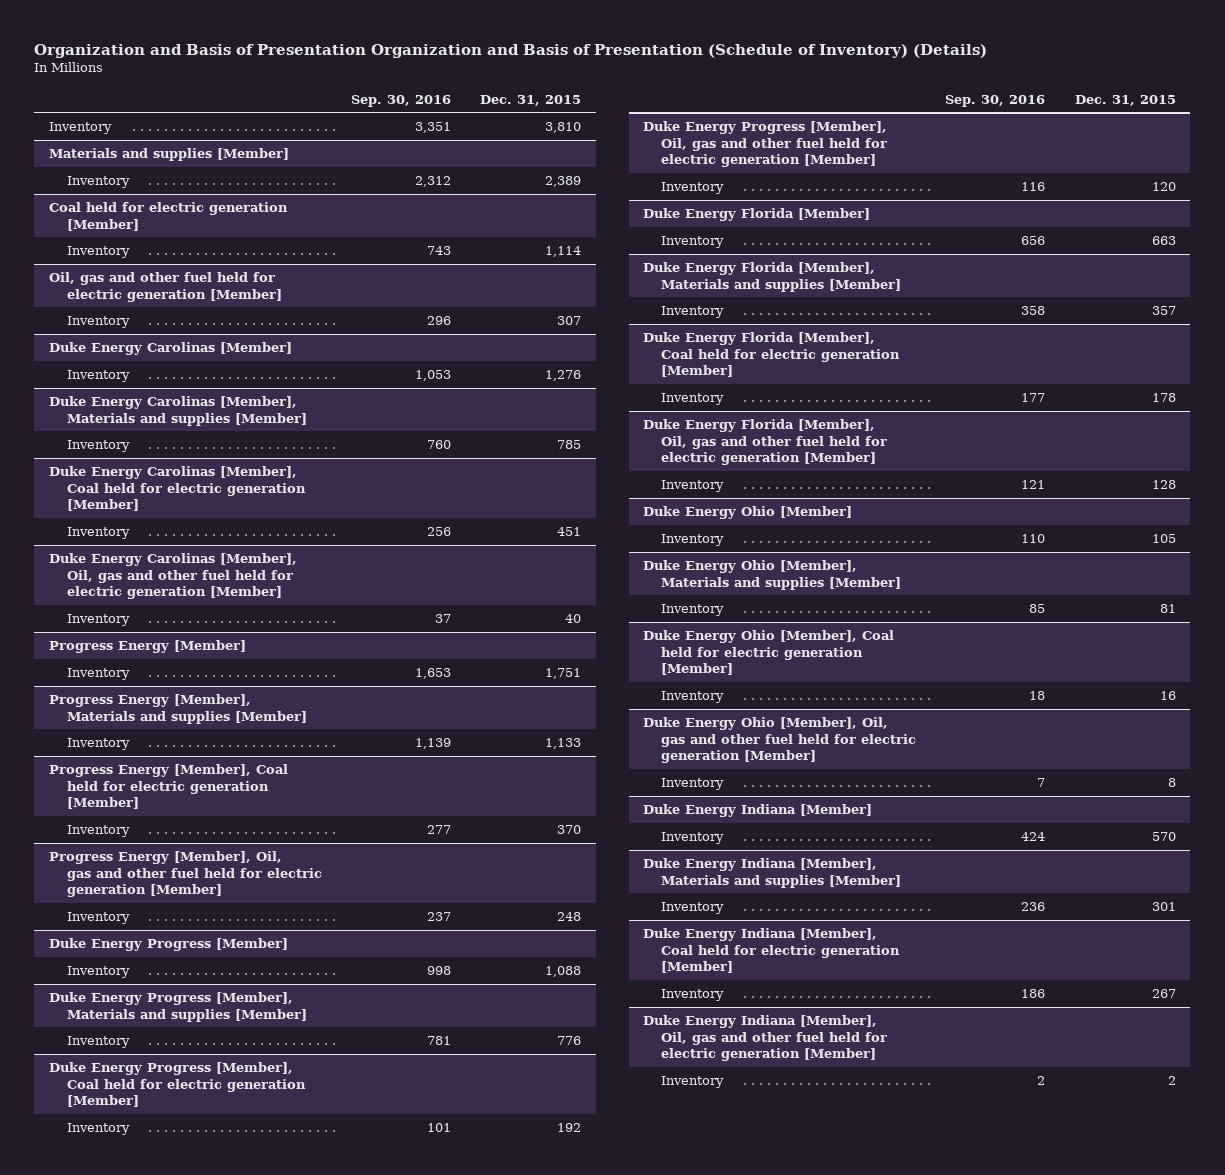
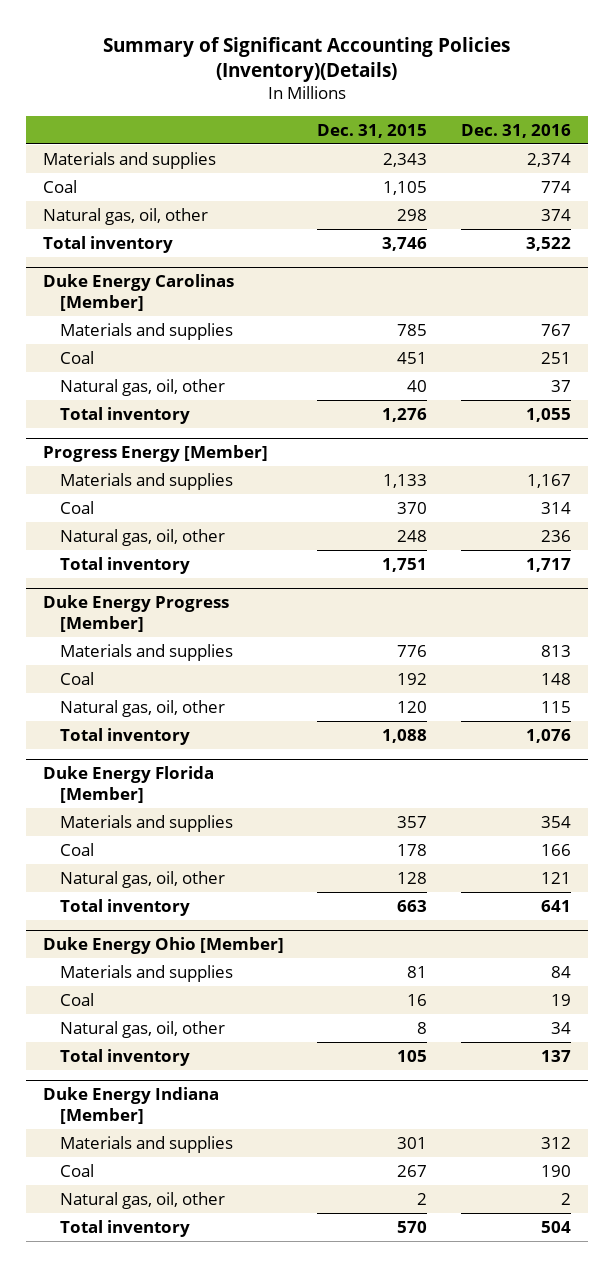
- Organization and Basis of Presentation Organization and Basis of Presentation (Schedule of Inventory) (Details)
+ Summary of Significant Accounting Policies (Inventory)(Details)
- | Sep. 30, 2016 | Dec. 31, 2015
+ | Dec. 31, 2015 | Dec. 31, 2016
- Inventory | 3,351 | 3,810
- Materials and supplies [Member]
- Inventory | 2,312 | 2,389
- Coal held for electric generation [Member]
- Inventory | 743 | 1,114
- Oil, gas and other fuel held for electric generation [Member]
- Inventory | 296 | 307
+ Materials and supplies | 2,343 | 2,374
+ Coal | 1,105 | 774
+ Natural gas, oil, other | 298 | 374
+ Total inventory | 3,746 | 3,522
@ Duke Energy Carolinas [Member]
- Inventory | 1,053 | 1,276
- Duke Energy Carolinas [Member], Materials and supplies [Member]
- Inventory | 760 | 785
- Duke Energy Carolinas [Member], Coal held for electric generation [Member]
- Inventory | 256 | 451
- Duke Energy Carolinas [Member], Oil, gas and other fuel held for electric generation [Member]
- Inventory | 37 | 40
@ Duke Energy Carolinas [Member]
+ Materials and supplies | 785 | 767
+ Coal | 451 | 251
+ Natural gas, oil, other | 40 | 37
+ Total inventory | 1,276 | 1,055
@ Progress Energy [Member]
- Inventory | 1,653 | 1,751
- Progress Energy [Member], Materials and supplies [Member]
- Inventory | 1,139 | 1,133
- Progress Energy [Member], Coal held for electric generation [Member]
- Inventory | 277 | 370
- Progress Energy [Member], Oil, gas and other fuel held for electric generation [Member]
- Inventory | 237 | 248
@ Progress Energy [Member]
+ Materials and supplies | 1,133 | 1,167
+ Coal | 370 | 314
+ Natural gas, oil, other | 248 | 236
+ Total inventory | 1,751 | 1,717
@ Duke Energy Progress [Member]
- Inventory | 998 | 1,088
- Duke Energy Progress [Member], Materials and supplies [Member]
- Inventory | 781 | 776
- Duke Energy Progress [Member], Coal held for electric generation [Member]
- Inventory | 101 | 192
- Duke Energy Progress [Member], Oil, gas and other fuel held for electric generation [Member]
- Inventory | 116 | 120
@ Duke Energy Progress [Member]
+ Materials and supplies | 776 | 813
+ Coal | 192 | 148
+ Natural gas, oil, other | 120 | 115
+ Total inventory | 1,088 | 1,076
@ Duke Energy Florida [Member]
- Inventory | 656 | 663
- Duke Energy Florida [Member], Materials and supplies [Member]
- Inventory | 358 | 357
- Duke Energy Florida [Member], Coal held for electric generation [Member]
- Inventory | 177 | 178
- Duke Energy Florida [Member], Oil, gas and other fuel held for electric generation [Member]
- Inventory | 121 | 128
@ Duke Energy Florida [Member]
+ Materials and supplies | 357 | 354
+ Coal | 178 | 166
+ Natural gas, oil, other | 128 | 121
+ Total inventory | 663 | 641
@ Duke Energy Ohio [Member]
- Inventory | 110 | 105
- Duke Energy Ohio [Member], Materials and supplies [Member]
- Inventory | 85 | 81
- Duke Energy Ohio [Member], Coal held for electric generation [Member]
- Inventory | 18 | 16
- Duke Energy Ohio [Member], Oil, gas and other fuel held for electric generation [Member]
- Inventory | 7 | 8
@ Duke Energy Ohio [Member]
+ Materials and supplies | 81 | 84
+ Coal | 16 | 19
+ Natural gas, oil, other | 8 | 34
+ Total inventory | 105 | 137
@ Duke Energy Indiana [Member]
- Inventory | 424 | 570
- Duke Energy Indiana [Member], Materials and supplies [Member]
- Inventory | 236 | 301
- Duke Energy Indiana [Member], Coal held for electric generation [Member]
- Inventory | 186 | 267
- Duke Energy Indiana [Member], Oil, gas and other fuel held for electric generation [Member]
- Inventory | 2 | 2
@ Duke Energy Indiana [Member]
+ Materials and supplies | 301 | 312
+ Coal | 267 | 190
+ Natural gas, oil, other | 2 | 2
+ Total inventory | 570 | 504

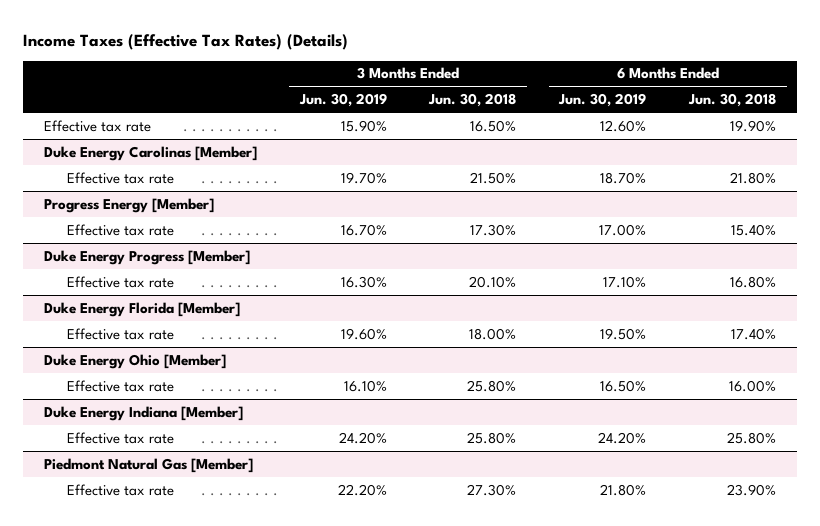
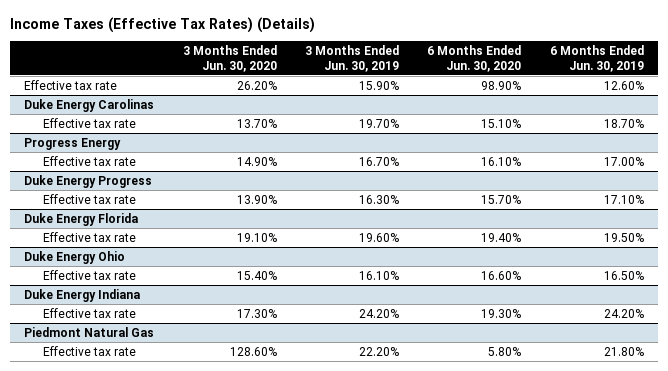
- | 3 Months Ended Jun. 30, 2019 | 3 Months Ended Jun. 30, 2018 | 6 Months Ended Jun. 30, 2019 | 6 Months Ended Jun. 30, 2018
+ | 3 Months Ended Jun. 30, 2020 | 3 Months Ended Jun. 30, 2019 | 6 Months Ended Jun. 30, 2020 | 6 Months Ended Jun. 30, 2019
- Duke Energy Carolinas [Member]
+ Duke Energy Carolinas
- Progress Energy [Member]
+ Progress Energy
- Duke Energy Progress [Member]
+ Duke Energy Progress
- Duke Energy Florida [Member]
+ Duke Energy Florida
- Duke Energy Ohio [Member]
+ Duke Energy Ohio
- Duke Energy Indiana [Member]
+ Duke Energy Indiana
- Piedmont Natural Gas [Member]
+ Piedmont Natural Gas

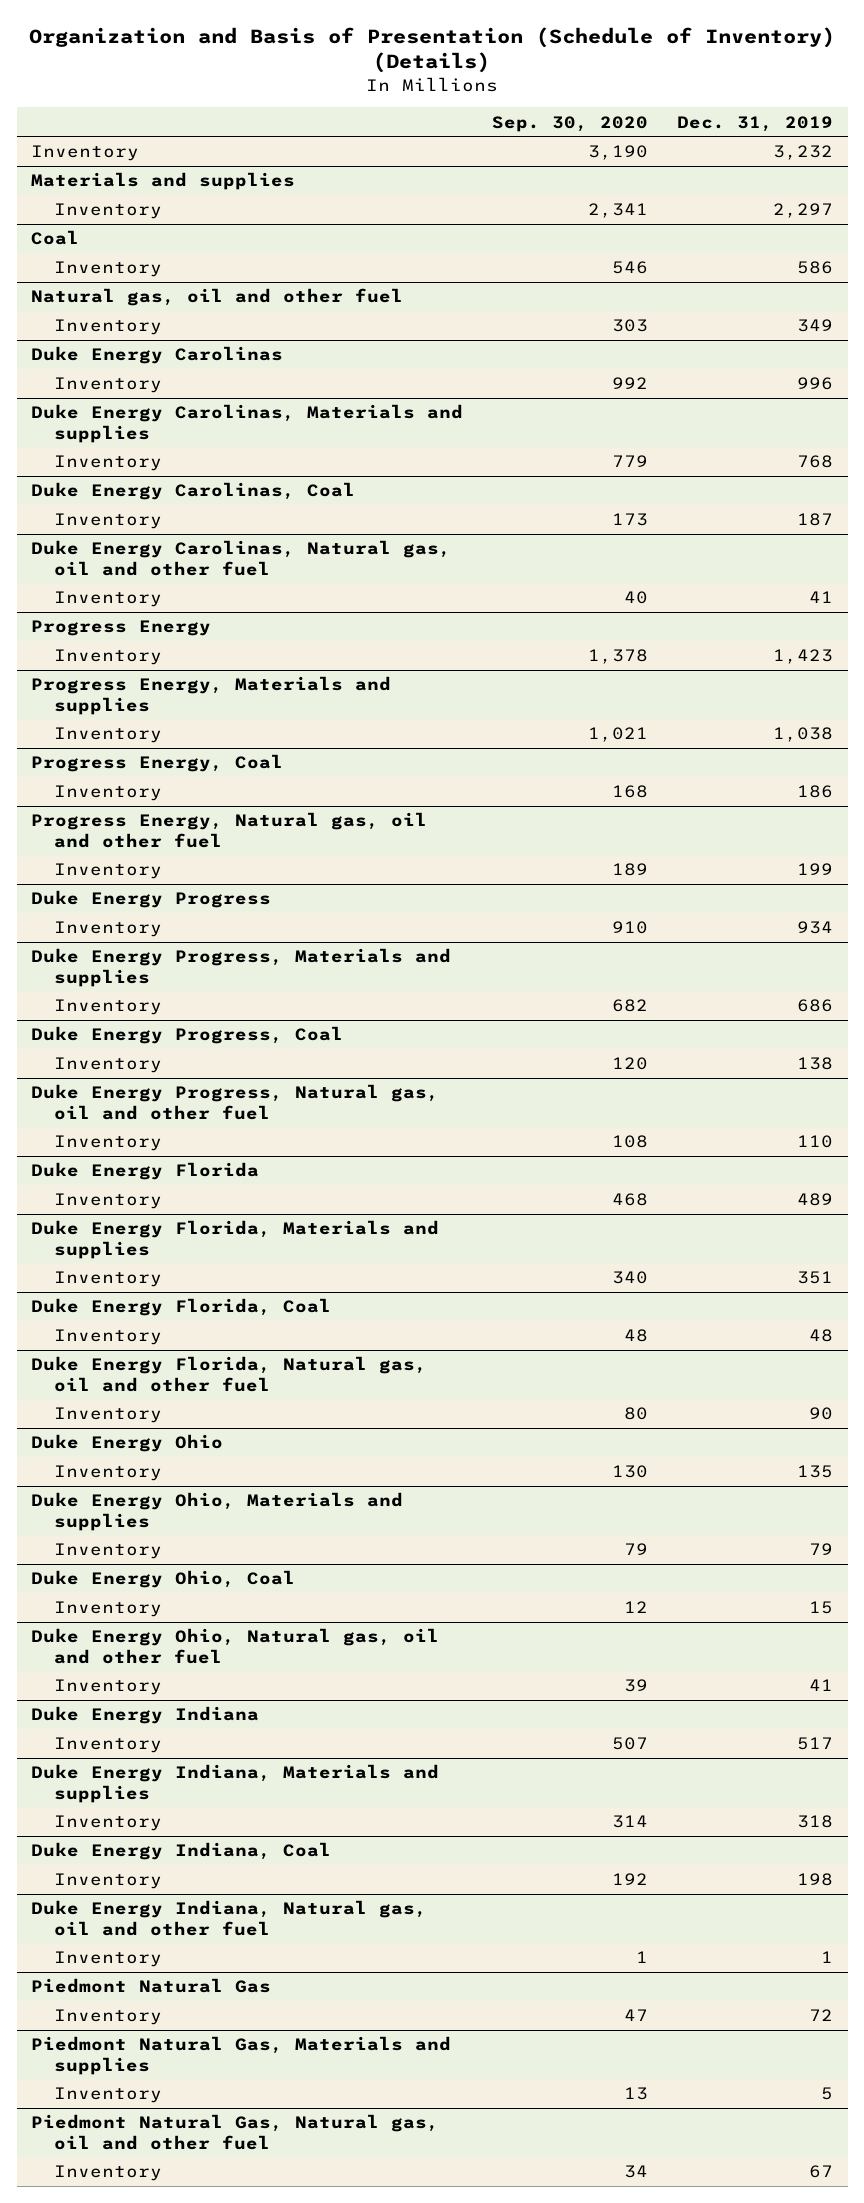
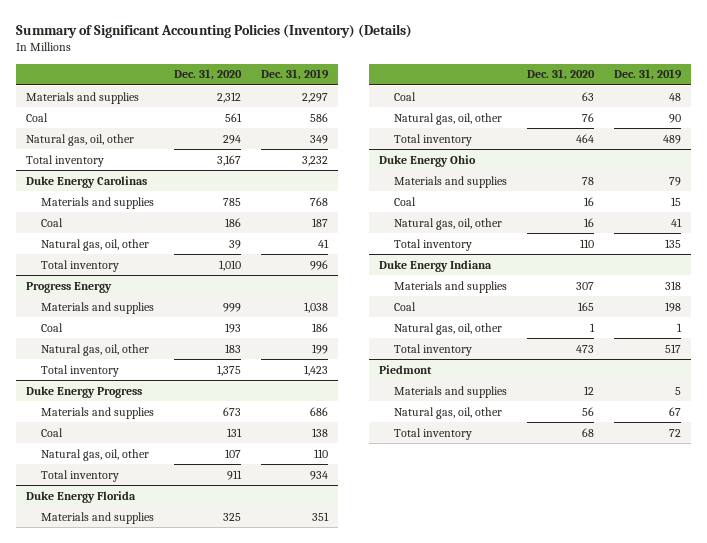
- Organization and Basis of Presentation (Schedule of Inventory) (Details)
+ Summary of Significant Accounting Policies (Inventory) (Details)
- | Sep. 30, 2020 | Dec. 31, 2019
+ | Dec. 31, 2020 | Dec. 31, 2019
- Inventory | 3,190 | 3,232
- Materials and supplies
- Inventory | 2,341 | 2,297
- Coal
- Inventory | 546 | 586
- Natural gas, oil and other fuel
- Inventory | 303 | 349
+ Materials and supplies | 2,312 | 2,297
+ Coal | 561 | 586
+ Natural gas, oil, other | 294 | 349
+ Total inventory | 3,167 | 3,232
@ Duke Energy Carolinas
- Inventory | 992 | 996
- Duke Energy Carolinas, Materials and supplies
- Inventory | 779 | 768
- Duke Energy Carolinas, Coal
- Inventory | 173 | 187
- Duke Energy Carolinas, Natural gas, oil and other fuel
- Inventory | 40 | 41
@ Duke Energy Carolinas
+ Materials and supplies | 785 | 768
+ Coal | 186 | 187
+ Natural gas, oil, other | 39 | 41
+ Total inventory | 1,010 | 996
@ Progress Energy
- Inventory | 1,378 | 1,423
- Progress Energy, Materials and supplies
- Inventory | 1,021 | 1,038
- Progress Energy, Coal
- Inventory | 168 | 186
- Progress Energy, Natural gas, oil and other fuel
- Inventory | 189 | 199
@ Progress Energy
+ Materials and supplies | 999 | 1,038
+ Coal | 193 | 186
+ Natural gas, oil, other | 183 | 199
+ Total inventory | 1,375 | 1,423
@ Duke Energy Progress
- Inventory | 910 | 934
- Duke Energy Progress, Materials and supplies
- Inventory | 682 | 686
- Duke Energy Progress, Coal
- Inventory | 120 | 138
- Duke Energy Progress, Natural gas, oil and other fuel
- Inventory | 108 | 110
@ Duke Energy Progress
+ Materials and supplies | 673 | 686
+ Coal | 131 | 138
+ Natural gas, oil, other | 107 | 110
+ Total inventory | 911 | 934
@ Duke Energy Florida
- Inventory | 468 | 489
- Duke Energy Florida, Materials and supplies
- Inventory | 340 | 351
- Duke Energy Florida, Coal
- Inventory | 48 | 48
- Duke Energy Florida, Natural gas, oil and other fuel
- Inventory | 80 | 90
@ Duke Energy Florida
+ Materials and supplies | 325 | 351
+ Coal | 63 | 48
+ Natural gas, oil, other | 76 | 90
+ Total inventory | 464 | 489
@ Duke Energy Ohio
- Inventory | 130 | 135
- Duke Energy Ohio, Materials and supplies
- Inventory | 79 | 79
- Duke Energy Ohio, Coal
- Inventory | 12 | 15
- Duke Energy Ohio, Natural gas, oil and other fuel
- Inventory | 39 | 41
@ Duke Energy Ohio
+ Materials and supplies | 78 | 79
+ Coal | 16 | 15
+ Natural gas, oil, other | 16 | 41
+ Total inventory | 110 | 135
@ Duke Energy Indiana
- Inventory | 507 | 517
- Duke Energy Indiana, Materials and supplies
- Inventory | 314 | 318
- Duke Energy Indiana, Coal
- Inventory | 192 | 198
- Duke Energy Indiana, Natural gas, oil and other fuel
- Inventory | 1 | 1
- Piedmont Natural Gas
- Inventory | 47 | 72
- Piedmont Natural Gas, Materials and supplies
- Inventory | 13 | 5
- Piedmont Natural Gas, Natural gas, oil and other fuel
- Inventory | 34 | 67
@ Duke Energy Indiana
+ Materials and supplies | 307 | 318
+ Coal | 165 | 198
+ Natural gas, oil, other | 1 | 1
+ Total inventory | 473 | 517
+ Piedmont
+ Materials and supplies | 12 | 5
+ Natural gas, oil, other | 56 | 67
+ Total inventory | 68 | 72

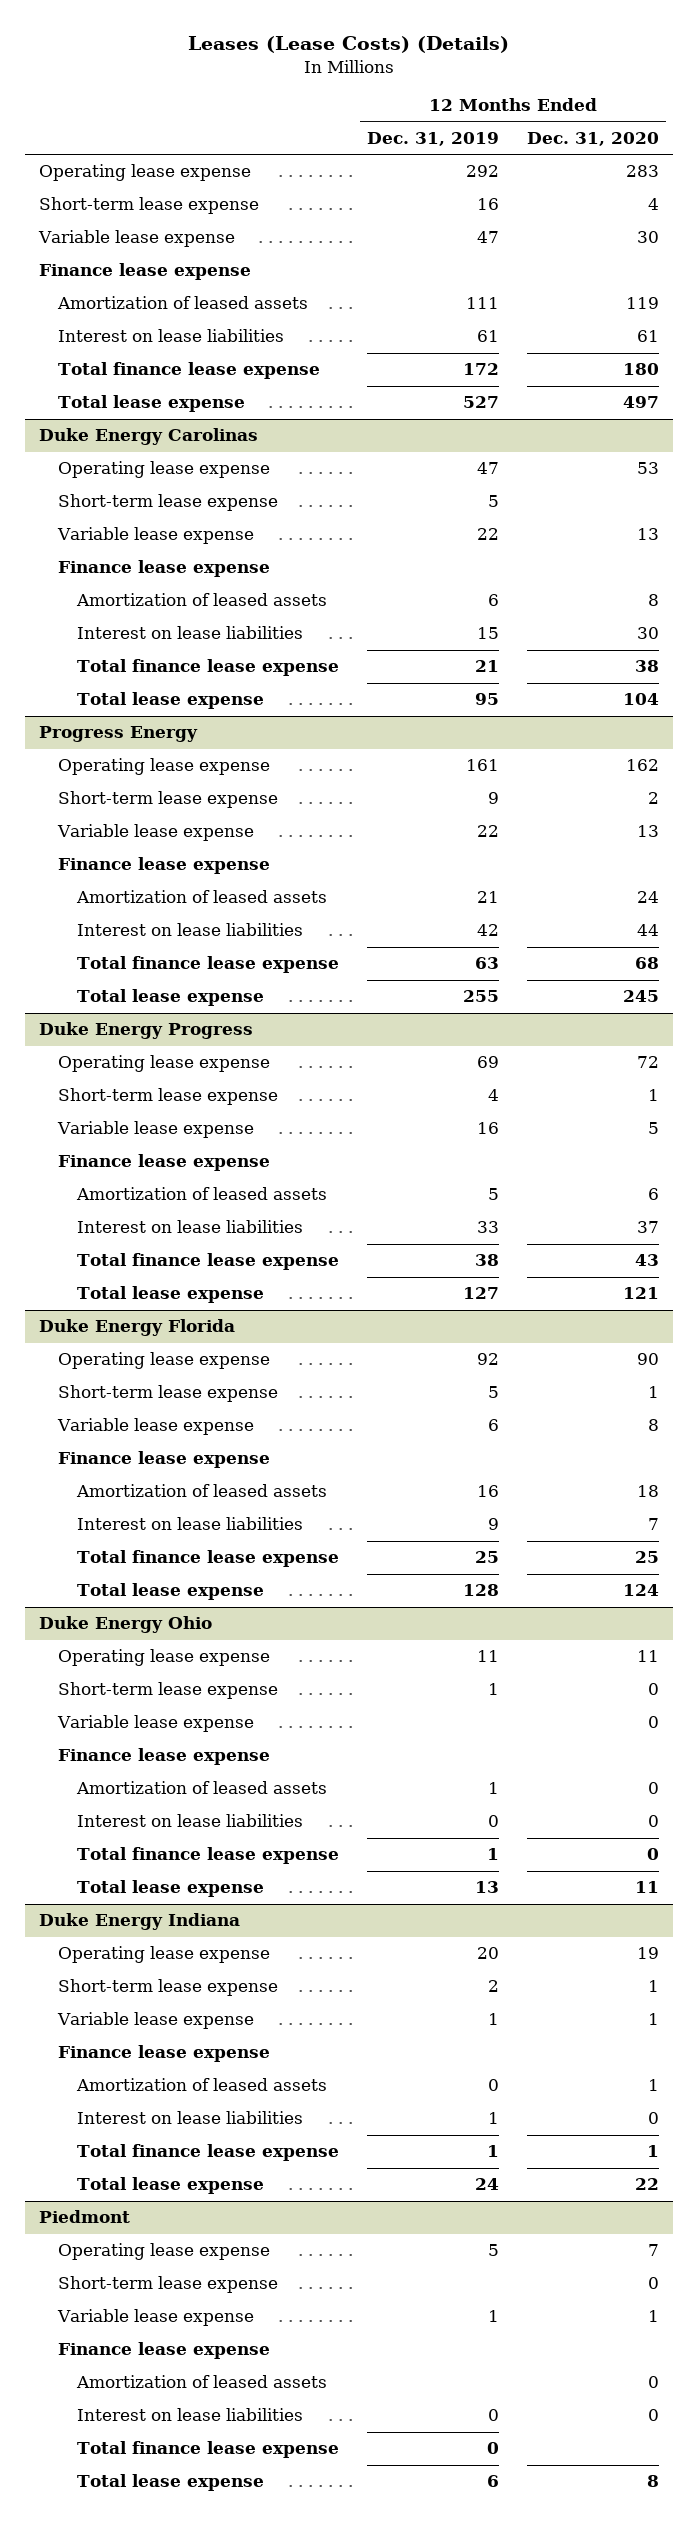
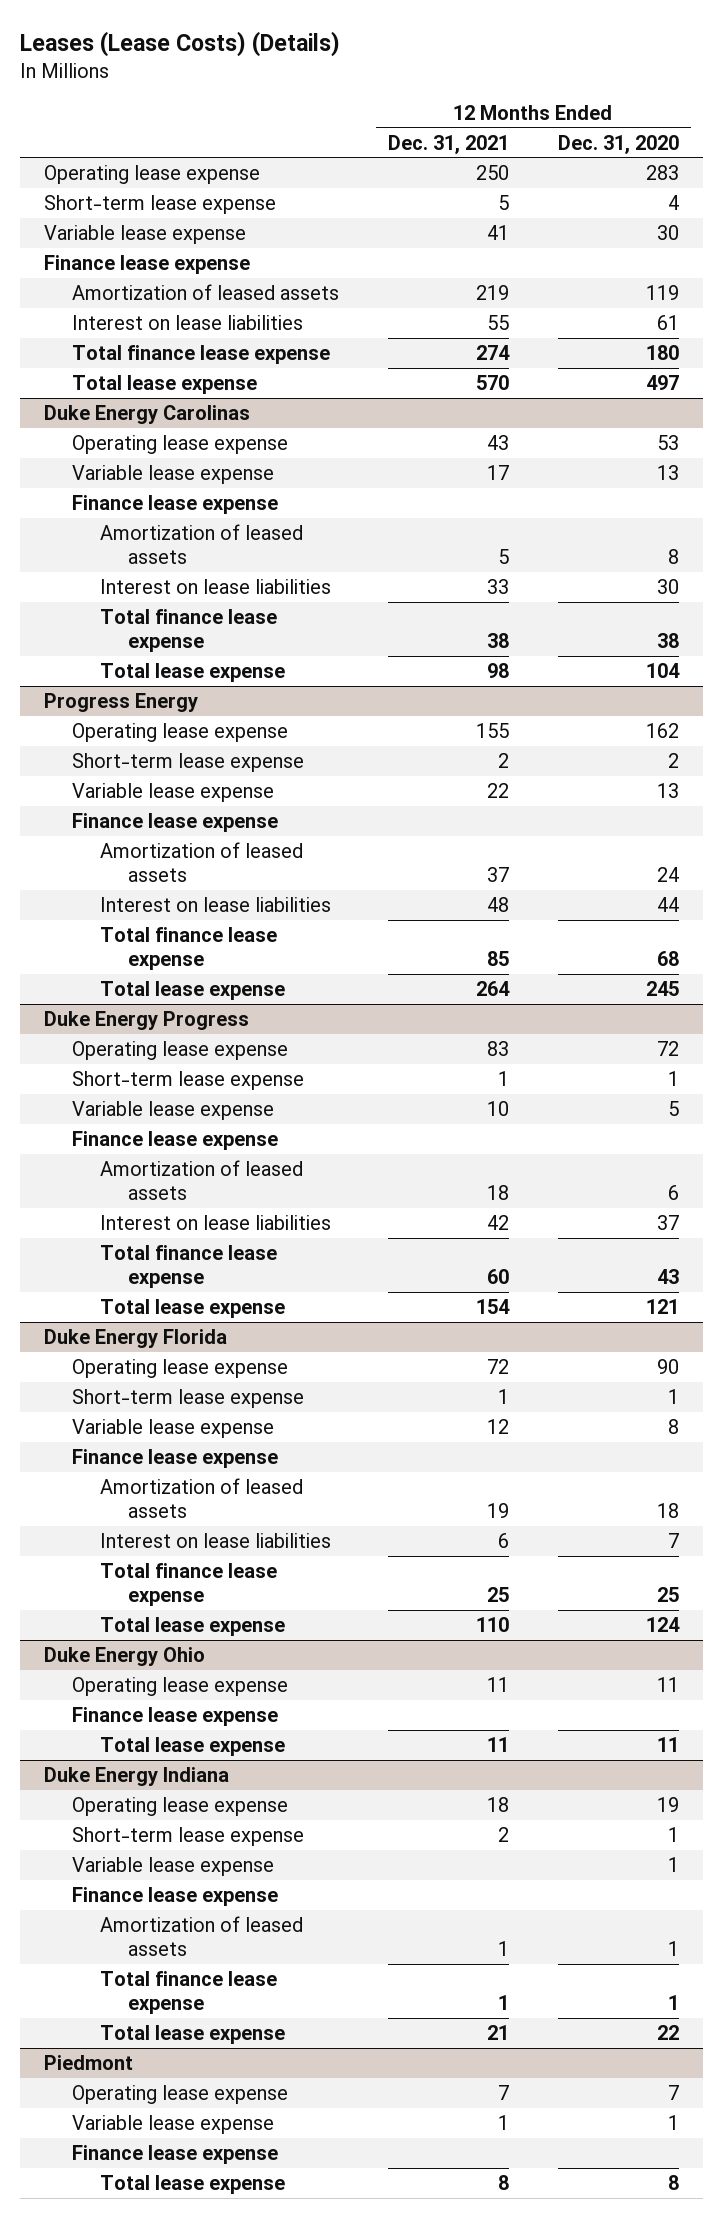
- | 12 Months Ended Dec. 31, 2019 | 12 Months Ended Dec. 31, 2020
+ | 12 Months Ended Dec. 31, 2021 | 12 Months Ended Dec. 31, 2020
@ Duke Energy Carolinas
- Short-term lease expense | 5 |
@ Duke Energy Ohio
- Short-term lease expense | 1 | 0
- Variable lease expense | | 0
- Amortization of leased assets | 1 | 0
- Interest on lease liabilities | 0 | 0
- Total finance lease expense | 1 | 0
@ Duke Energy Indiana
- Interest on lease liabilities | 1 | 0
@ Piedmont
- Short-term lease expense | | 0
- Amortization of leased assets | | 0
- Interest on lease liabilities | 0 | 0
- Total finance lease expense | 0 |

